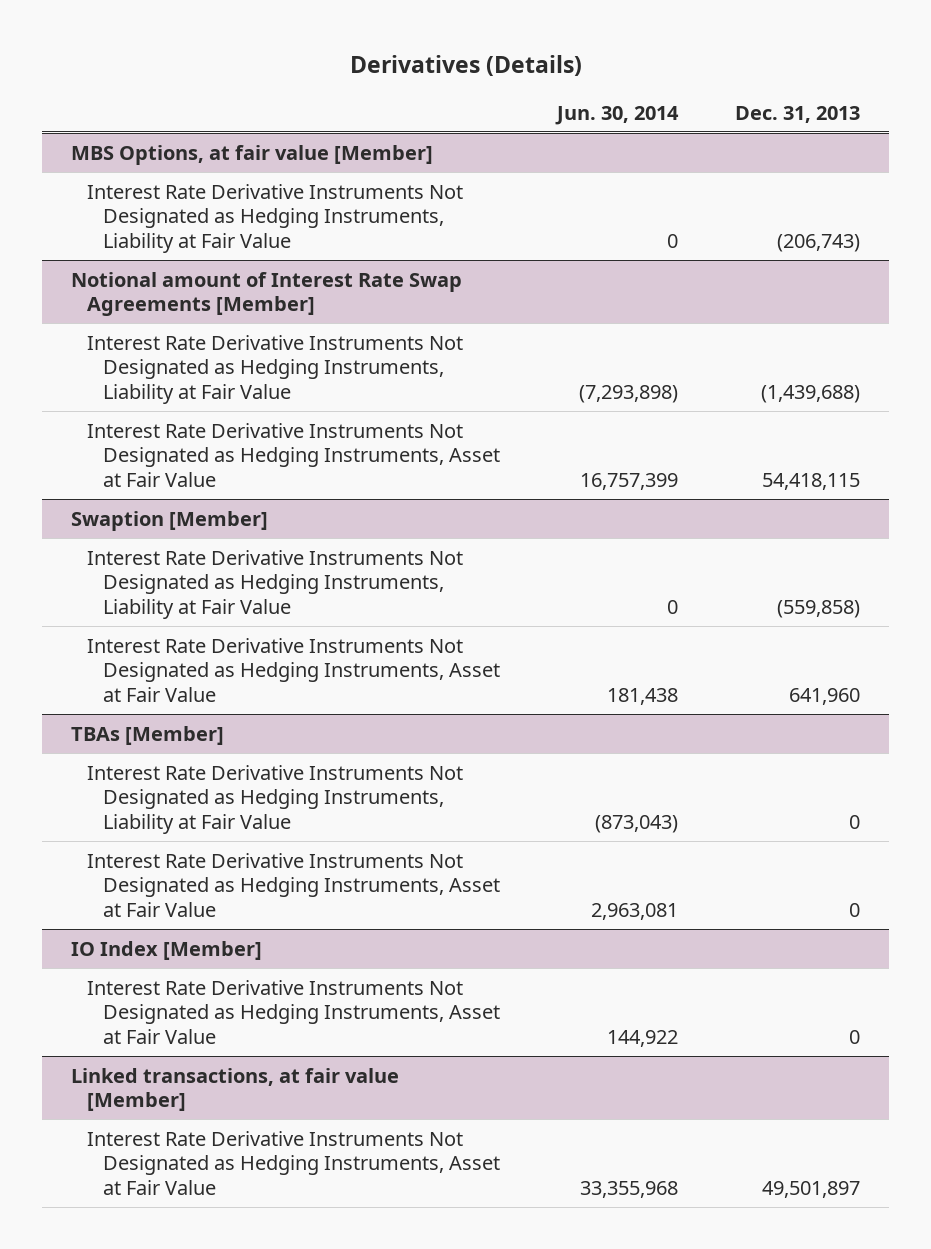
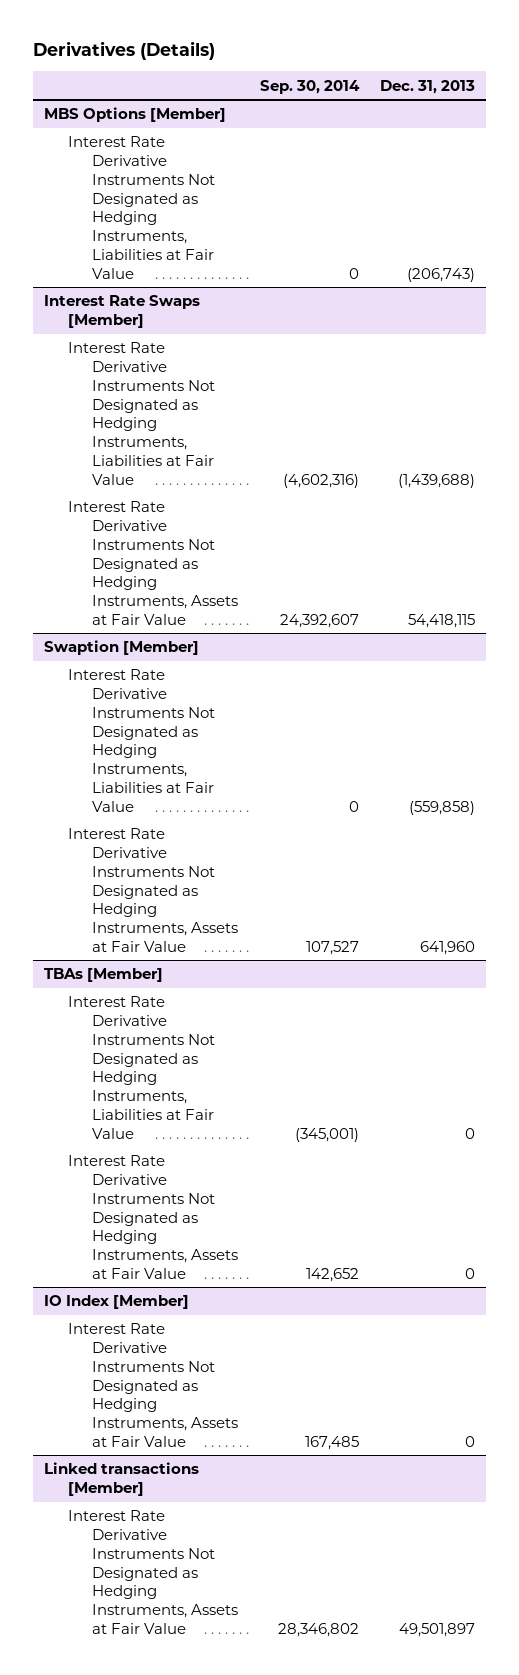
- | Jun. 30, 2014 | Dec. 31, 2013
+ | Sep. 30, 2014 | Dec. 31, 2013
- MBS Options, at fair value [Member]
- Interest Rate Derivative Instruments Not Designated as Hedging Instruments, Liability at Fair Value | 0 | (206,743)
- Notional amount of Interest Rate Swap Agreements [Member]
- Interest Rate Derivative Instruments Not Designated as Hedging Instruments, Liability at Fair Value | (7,293,898) | (1,439,688)
- Interest Rate Derivative Instruments Not Designated as Hedging Instruments, Asset at Fair Value | 16,757,399 | 54,418,115
+ MBS Options [Member]
+ Interest Rate Derivative Instruments Not Designated as Hedging Instruments, Liabilities at Fair Value | 0 | (206,743)
+ Interest Rate Swaps [Member]
+ Interest Rate Derivative Instruments Not Designated as Hedging Instruments, Liabilities at Fair Value | (4,602,316) | (1,439,688)
+ Interest Rate Derivative Instruments Not Designated as Hedging Instruments, Assets at Fair Value | 24,392,607 | 54,418,115
@ Swaption [Member]
- Interest Rate Derivative Instruments Not Designated as Hedging Instruments, Liability at Fair Value | 0 | (559,858)
- Interest Rate Derivative Instruments Not Designated as Hedging Instruments, Asset at Fair Value | 181,438 | 641,960
+ Interest Rate Derivative Instruments Not Designated as Hedging Instruments, Liabilities at Fair Value | 0 | (559,858)
+ Interest Rate Derivative Instruments Not Designated as Hedging Instruments, Assets at Fair Value | 107,527 | 641,960
@ TBAs [Member]
- Interest Rate Derivative Instruments Not Designated as Hedging Instruments, Liability at Fair Value | (873,043) | 0
- Interest Rate Derivative Instruments Not Designated as Hedging Instruments, Asset at Fair Value | 2,963,081 | 0
+ Interest Rate Derivative Instruments Not Designated as Hedging Instruments, Liabilities at Fair Value | (345,001) | 0
+ Interest Rate Derivative Instruments Not Designated as Hedging Instruments, Assets at Fair Value | 142,652 | 0
@ IO Index [Member]
- Interest Rate Derivative Instruments Not Designated as Hedging Instruments, Asset at Fair Value | 144,922 | 0
- Linked transactions, at fair value [Member]
- Interest Rate Derivative Instruments Not Designated as Hedging Instruments, Asset at Fair Value | 33,355,968 | 49,501,897
@ IO Index [Member]
+ Interest Rate Derivative Instruments Not Designated as Hedging Instruments, Assets at Fair Value | 167,485 | 0
+ Linked transactions [Member]
+ Interest Rate Derivative Instruments Not Designated as Hedging Instruments, Assets at Fair Value | 28,346,802 | 49,501,897

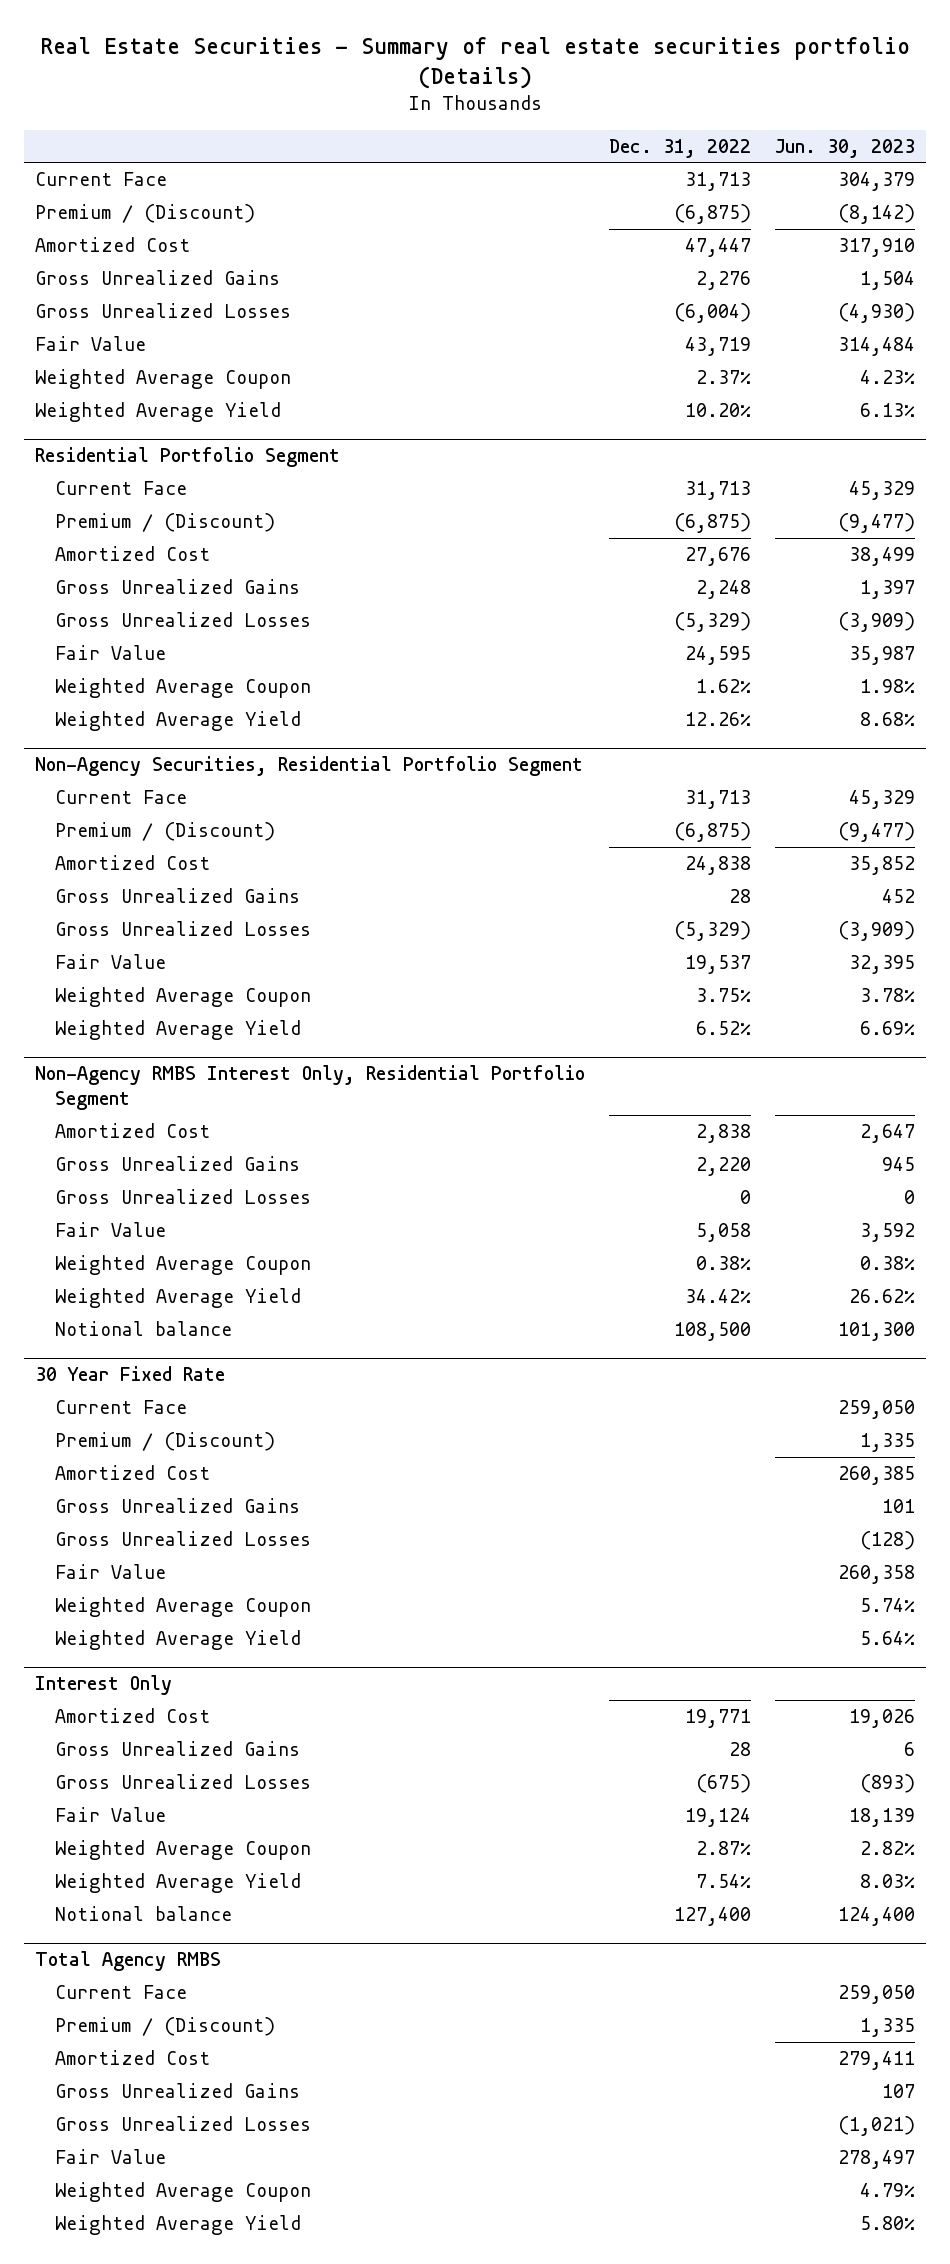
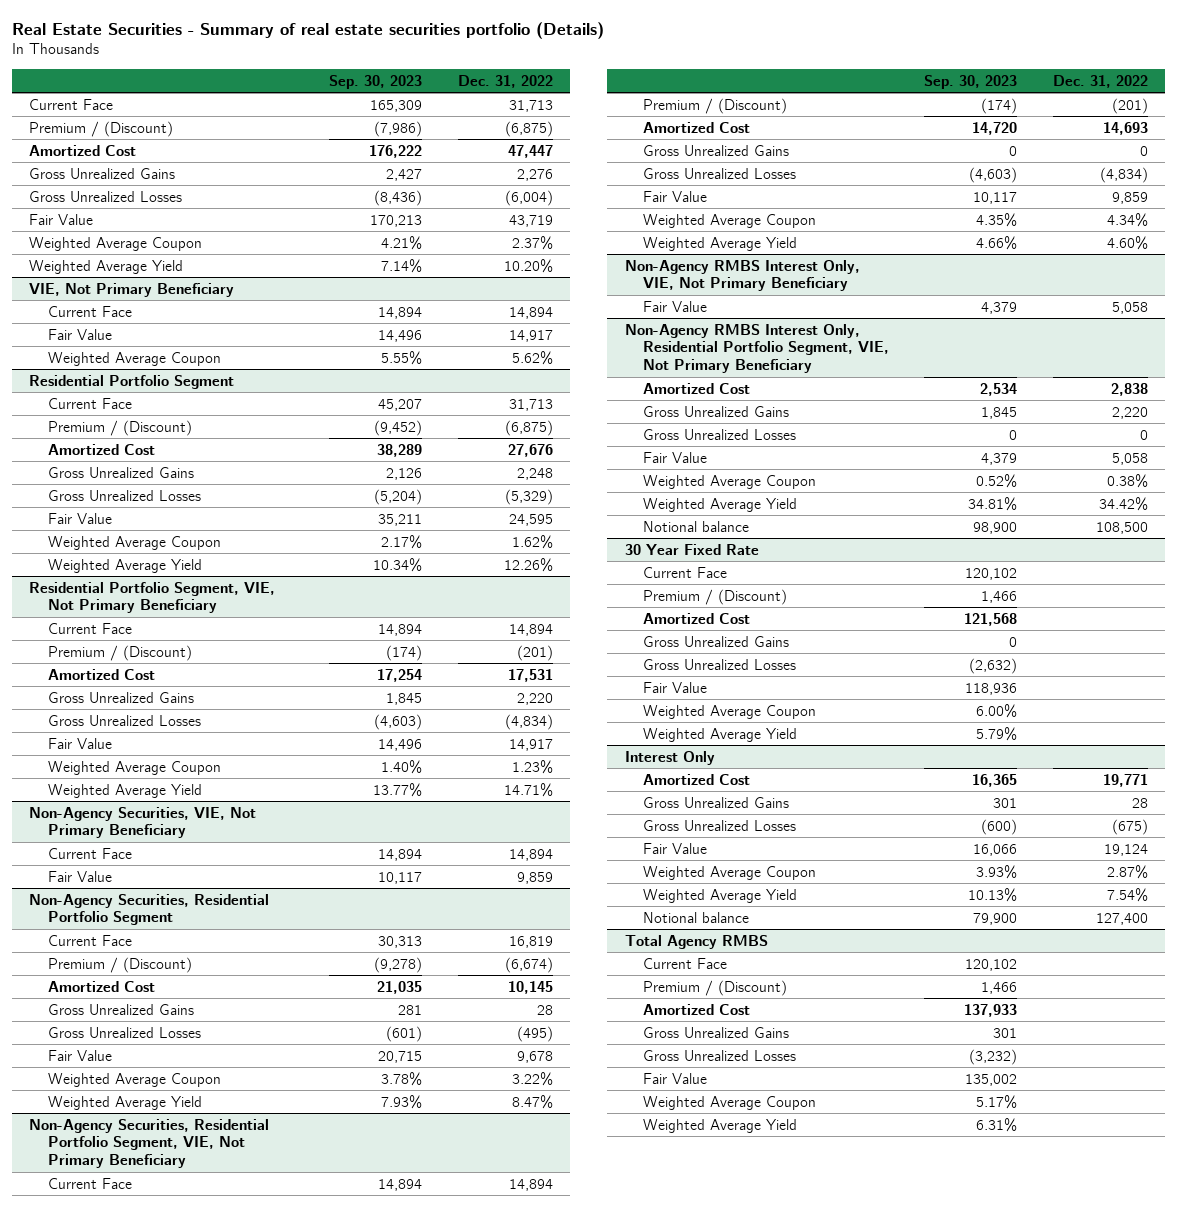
- | Dec. 31, 2022 | Jun. 30, 2023
+ | Sep. 30, 2023 | Dec. 31, 2022
+ VIE, Not Primary Beneficiary
+ Current Face | 14,894 | 14,894
+ Fair Value | 14,496 | 14,917
+ Weighted Average Coupon | 5.55% | 5.62%
+ Residential Portfolio Segment, VIE, Not Primary Beneficiary
+ Current Face | 14,894 | 14,894
+ Premium / (Discount) | (174) | (201)
+ Amortized Cost | 17,254 | 17,531
+ Gross Unrealized Gains | 1,845 | 2,220
+ Gross Unrealized Losses | (4,603) | (4,834)
+ Fair Value | 14,496 | 14,917
+ Weighted Average Coupon | 1.40% | 1.23%
+ Weighted Average Yield | 13.77% | 14.71%
+ Non-Agency Securities, VIE, Not Primary Beneficiary
+ Current Face | 14,894 | 14,894
+ Fair Value | 10,117 | 9,859
@ Non-Agency Securities, Residential Portfolio Segment
- Current Face | 31,713 | 45,329
- Premium / (Discount) | (6,875) | (9,477)
- Amortized Cost | 24,838 | 35,852
+ Current Face | 30,313 | 16,819
+ Premium / (Discount) | (9,278) | (6,674)
+ Amortized Cost | 21,035 | 10,145
- Gross Unrealized Losses | (5,329) | (3,909)
- Fair Value | 19,537 | 32,395
- Weighted Average Coupon | 3.75% | 3.78%
- Weighted Average Yield | 6.52% | 6.69%
- Non-Agency RMBS Interest Only, Residential Portfolio Segment
@ Non-Agency Securities, Residential Portfolio Segment
+ Gross Unrealized Losses | (601) | (495)
+ Fair Value | 20,715 | 9,678
+ Weighted Average Coupon | 3.78% | 3.22%
+ Weighted Average Yield | 7.93% | 8.47%
+ Non-Agency Securities, Residential Portfolio Segment, VIE, Not Primary Beneficiary
+ Current Face | 14,894 | 14,894
+ Premium / (Discount) | (174) | (201)
+ Amortized Cost | 14,720 | 14,693
+ Gross Unrealized Gains | 0 | 0
+ Gross Unrealized Losses | (4,603) | (4,834)
+ Fair Value | 10,117 | 9,859
+ Weighted Average Coupon | 4.35% | 4.34%
+ Weighted Average Yield | 4.66% | 4.60%
+ Non-Agency RMBS Interest Only, VIE, Not Primary Beneficiary
+ Fair Value | 4,379 | 5,058
+ Non-Agency RMBS Interest Only, Residential Portfolio Segment, VIE, Not Primary Beneficiary

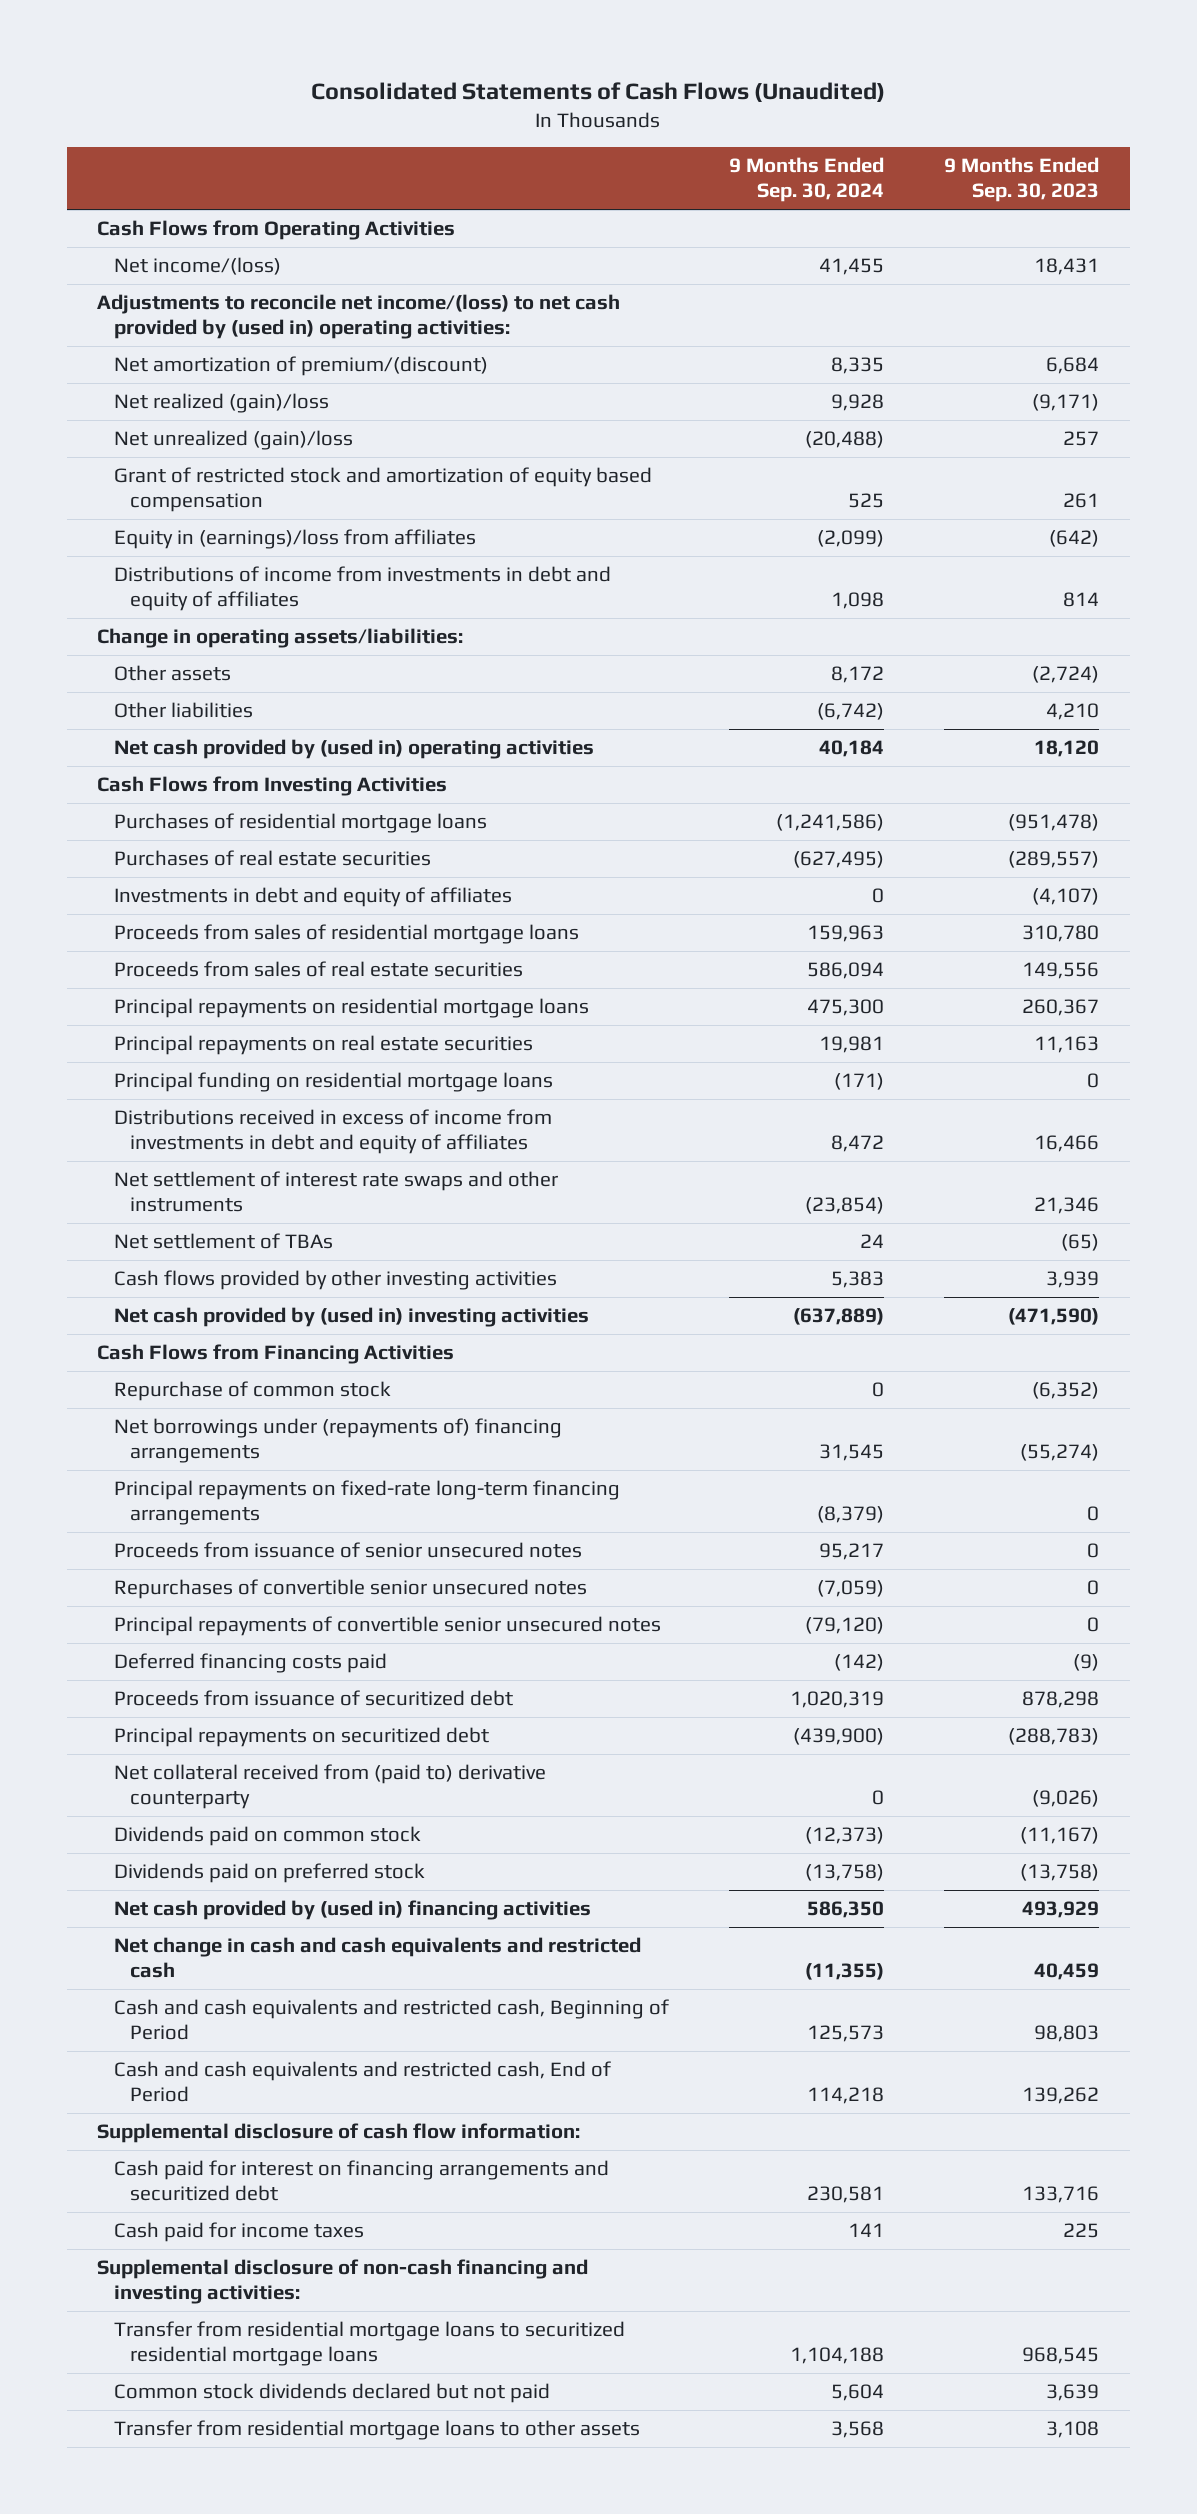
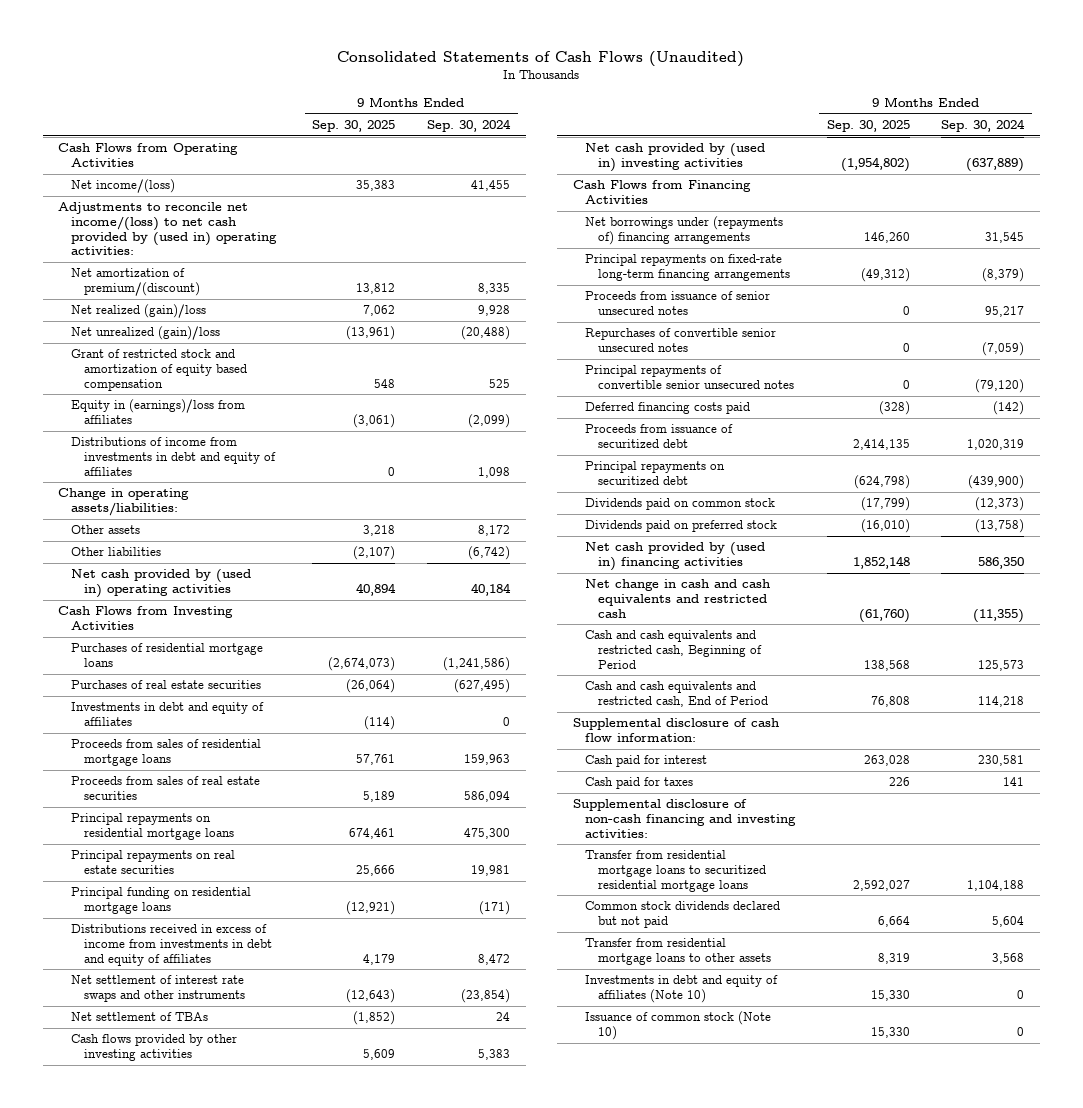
- | 9 Months Ended Sep. 30, 2024 | 9 Months Ended Sep. 30, 2023
+ | 9 Months Ended Sep. 30, 2025 | 9 Months Ended Sep. 30, 2024
- Repurchase of common stock | 0 | (6,352)
- Net collateral received from (paid to) derivative counterparty | 0 | (9,026)
- Cash paid for interest on financing arrangements and securitized debt | 230,581 | 133,716
- Cash paid for income taxes | 141 | 225
+ Cash paid for interest | 263,028 | 230,581
+ Cash paid for taxes | 226 | 141
+ Investments in debt and equity of affiliates (Note 10) | 15,330 | 0
+ Issuance of common stock (Note 10) | 15,330 | 0

